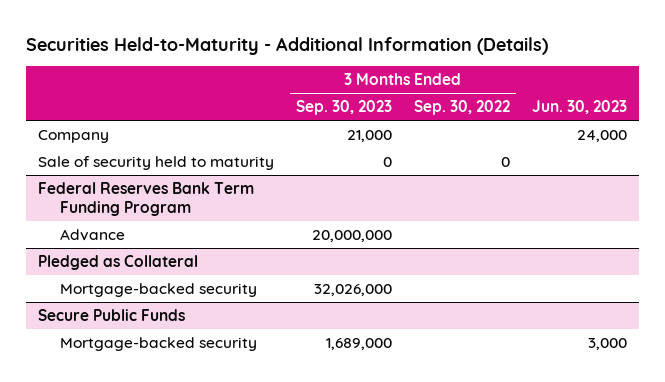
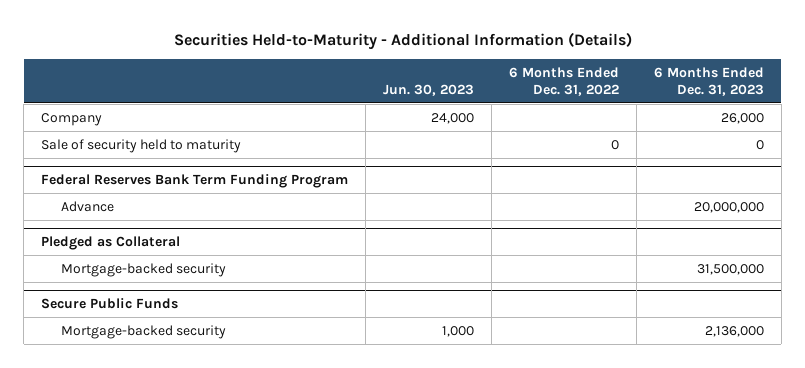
- | 3 Months Ended Sep. 30, 2023 | 3 Months Ended Sep. 30, 2022 | Jun. 30, 2023
+ | Jun. 30, 2023 | 6 Months Ended Dec. 31, 2022 | 6 Months Ended Dec. 31, 2023
@ Secure Public Funds
- Mortgage-backed security | 1,689,000 | | 3,000
+ Mortgage-backed security | 1,000 | | 2,136,000

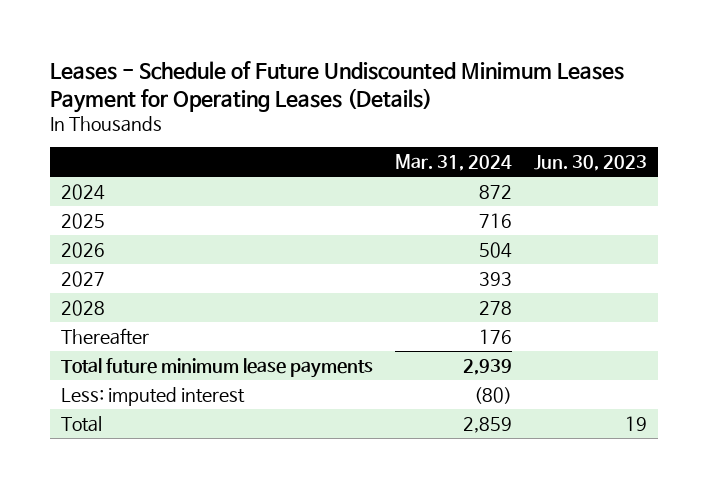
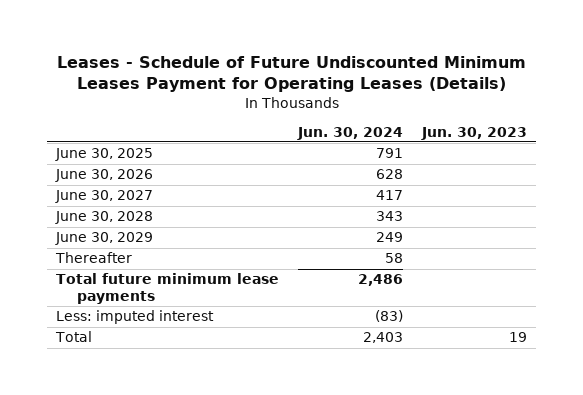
- | Mar. 31, 2024 | Jun. 30, 2023
+ | Jun. 30, 2024 | Jun. 30, 2023
- 2024 | 872 |
- 2025 | 716 |
- 2026 | 504 |
- 2027 | 393 |
- 2028 | 278 |
+ June 30, 2025 | 791 |
+ June 30, 2026 | 628 |
+ June 30, 2027 | 417 |
+ June 30, 2028 | 343 |
+ June 30, 2029 | 249 |

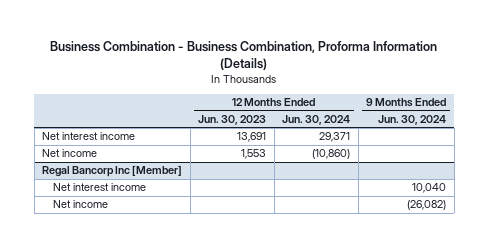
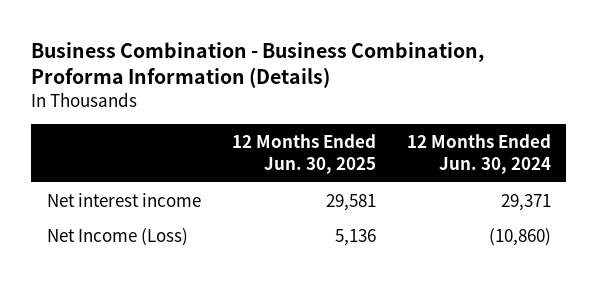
- | 12 Months Ended Jun. 30, 2023 | 12 Months Ended Jun. 30, 2024 | 9 Months Ended Jun. 30, 2024
+ | 12 Months Ended Jun. 30, 2025 | 12 Months Ended Jun. 30, 2024
- Net income | 1,553 | (10,860) |
- Regal Bancorp Inc [Member]
- Net interest income | | | 10,040
- Net income | | | (26,082)
+ Net Income (Loss) | 5,136 | (10,860)

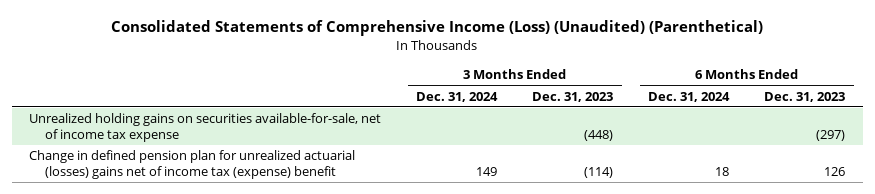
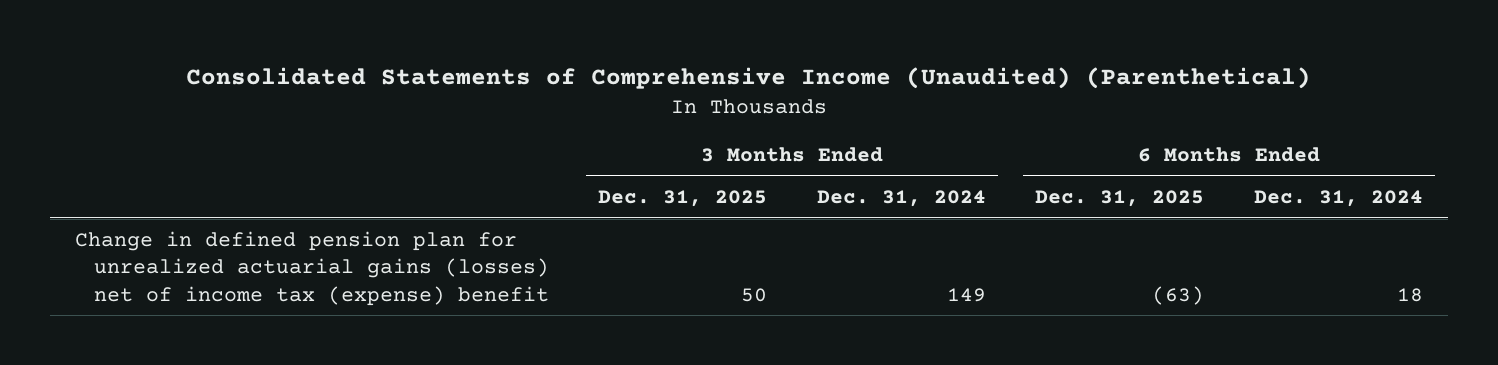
- Consolidated Statements of Comprehensive Income (Loss) (Unaudited) (Parenthetical)
+ Consolidated Statements of Comprehensive Income (Unaudited) (Parenthetical)
- | 3 Months Ended Dec. 31, 2024 | 3 Months Ended Dec. 31, 2023 | 6 Months Ended Dec. 31, 2024 | 6 Months Ended Dec. 31, 2023
+ | 3 Months Ended Dec. 31, 2025 | 3 Months Ended Dec. 31, 2024 | 6 Months Ended Dec. 31, 2025 | 6 Months Ended Dec. 31, 2024
- Unrealized holding gains on securities available-for-sale, net of income tax expense | | (448) | | (297)
- Change in defined pension plan for unrealized actuarial (losses) gains net of income tax (expense) benefit | 149 | (114) | 18 | 126
+ Change in defined pension plan for unrealized actuarial gains (losses) net of income tax (expense) benefit | 50 | 149 | (63) | 18

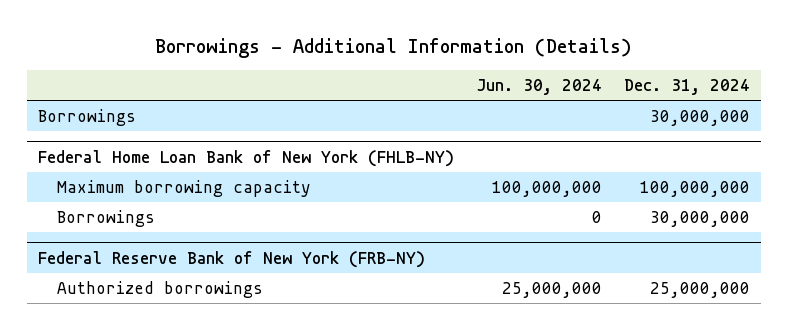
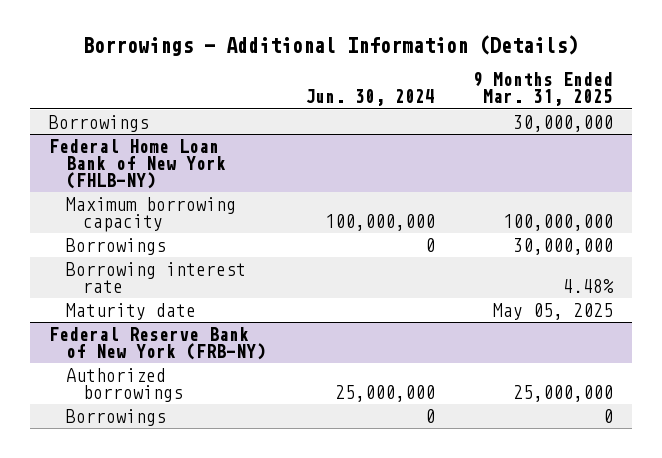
- | Jun. 30, 2024 | Dec. 31, 2024
+ | Jun. 30, 2024 | 9 Months Ended Mar. 31, 2025
@ Federal Home Loan Bank of New York (FHLB-NY)
+ Borrowing interest rate | | 4.48%
+ Maturity date | | May 05, 2025
@ Federal Reserve Bank of New York (FRB-NY)
+ Borrowings | 0 | 0

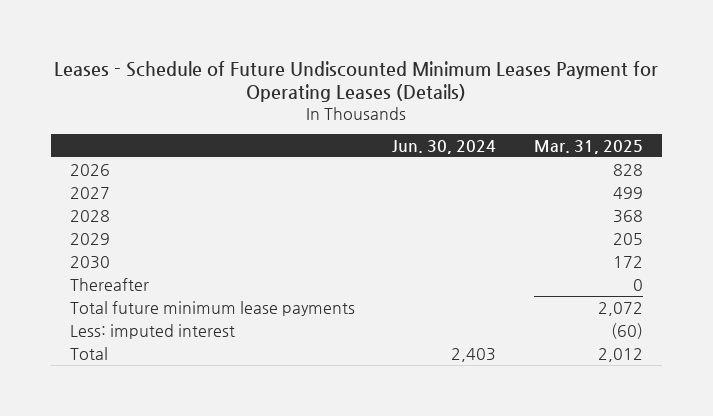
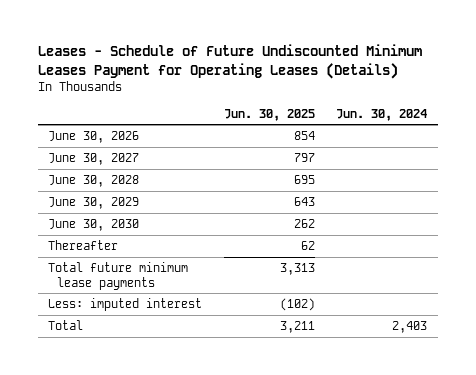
- | Jun. 30, 2024 | Mar. 31, 2025
+ | Jun. 30, 2025 | Jun. 30, 2024
- 2026 | | 828
- 2027 | | 499
- 2028 | | 368
- 2029 | | 205
- 2030 | | 172
+ June 30, 2026 | 854 |
+ June 30, 2027 | 797 |
+ June 30, 2028 | 695 |
+ June 30, 2029 | 643 |
+ June 30, 2030 | 262 |

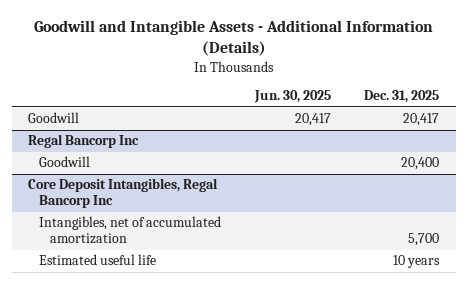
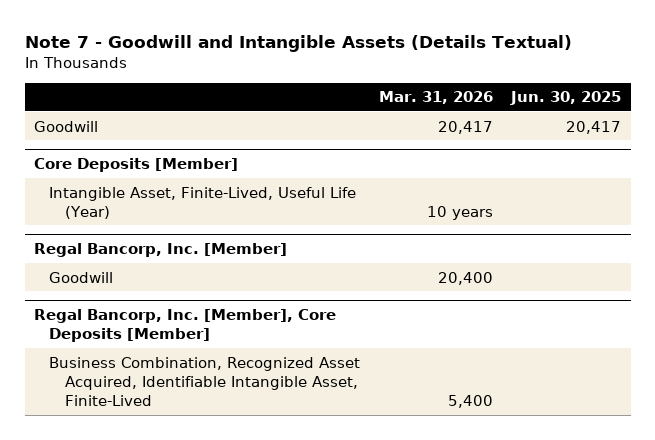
- Goodwill and Intangible Assets - Additional Information (Details)
+ Note 7 - Goodwill and Intangible Assets (Details Textual)
- | Jun. 30, 2025 | Dec. 31, 2025
+ | Mar. 31, 2026 | Jun. 30, 2025
- Regal Bancorp Inc
+ Core Deposits [Member]
+ Intangible Asset, Finite-Lived, Useful Life (Year) | 10 years |
+ Regal Bancorp, Inc. [Member]
- Core Deposit Intangibles, Regal Bancorp Inc
- Intangibles, net of accumulated amortization | | 5,700
- Estimated useful life | | 10 years
+ Regal Bancorp, Inc. [Member], Core Deposits [Member]
+ Business Combination, Recognized Asset Acquired, Identifiable Intangible Asset, Finite-Lived | 5,400 |

